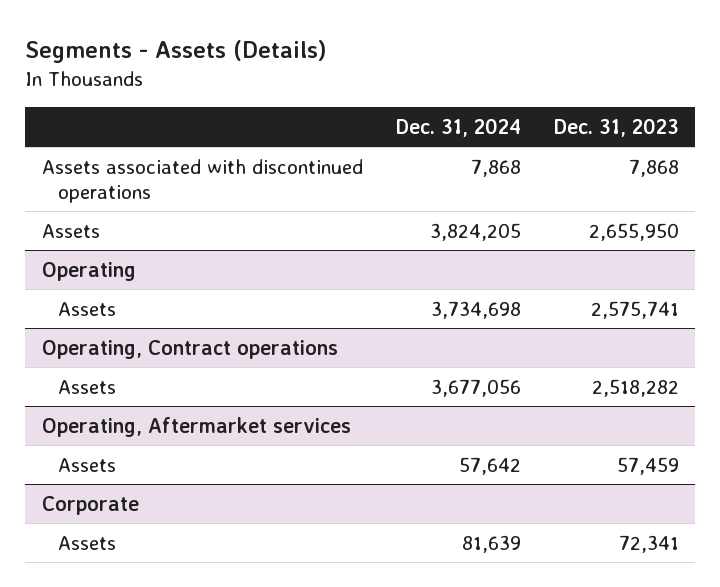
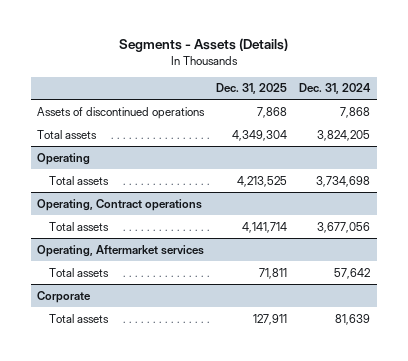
- | Dec. 31, 2024 | Dec. 31, 2023
+ | Dec. 31, 2025 | Dec. 31, 2024
- Assets associated with discontinued operations | 7,868 | 7,868
- Assets | 3,824,205 | 2,655,950
+ Assets of discontinued operations | 7,868 | 7,868
+ Total assets | 4,349,304 | 3,824,205
@ Operating
- Assets | 3,734,698 | 2,575,741
+ Total assets | 4,213,525 | 3,734,698
@ Operating, Contract operations
- Assets | 3,677,056 | 2,518,282
+ Total assets | 4,141,714 | 3,677,056
@ Operating, Aftermarket services
- Assets | 57,642 | 57,459
+ Total assets | 71,811 | 57,642
@ Corporate
- Assets | 81,639 | 72,341
+ Total assets | 127,911 | 81,639

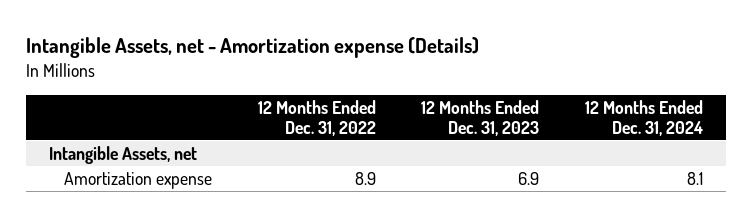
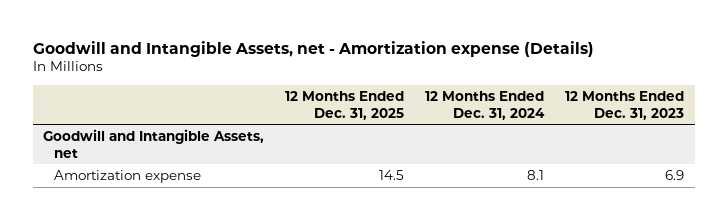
- Intangible Assets, net - Amortization expense (Details)
+ Goodwill and Intangible Assets, net - Amortization expense (Details)
- | 12 Months Ended Dec. 31, 2022 | 12 Months Ended Dec. 31, 2023 | 12 Months Ended Dec. 31, 2024
+ | 12 Months Ended Dec. 31, 2025 | 12 Months Ended Dec. 31, 2024 | 12 Months Ended Dec. 31, 2023
- Intangible Assets, net
+ Goodwill and Intangible Assets, net

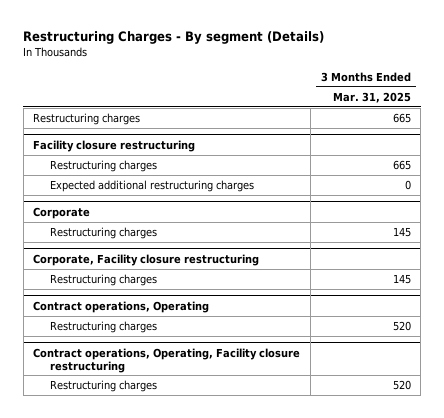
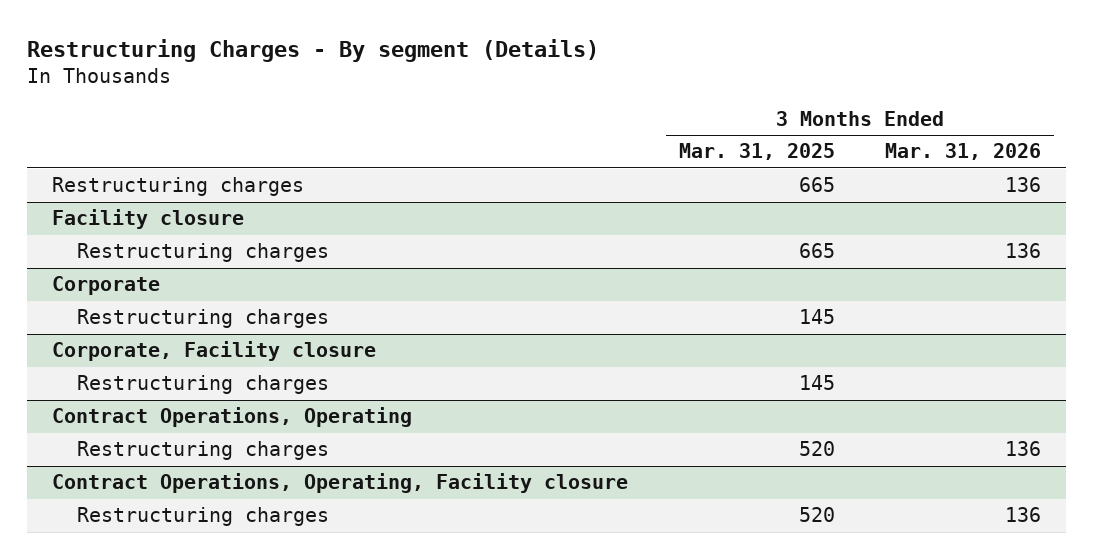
- | 3 Months Ended Mar. 31, 2025
+ | 3 Months Ended Mar. 31, 2025 | 3 Months Ended Mar. 31, 2026
- Facility closure restructuring
+ Facility closure
- Expected additional restructuring charges | 0
- Corporate, Facility closure restructuring
+ Corporate, Facility closure
- Contract operations, Operating
+ Contract Operations, Operating
- Contract operations, Operating, Facility closure restructuring
+ Contract Operations, Operating, Facility closure

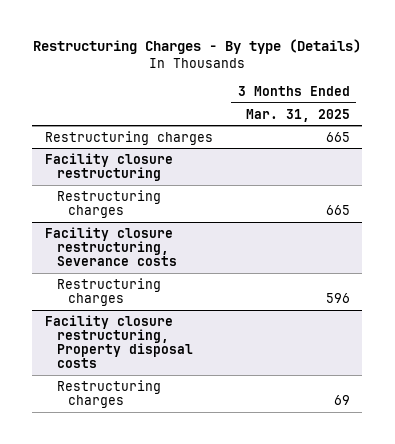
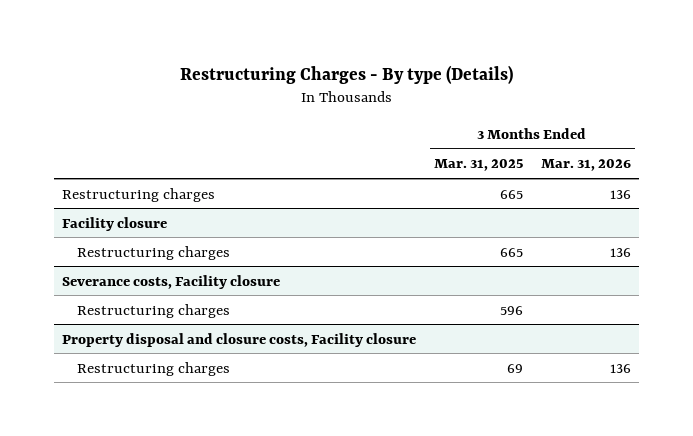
- | 3 Months Ended Mar. 31, 2025
+ | 3 Months Ended Mar. 31, 2025 | 3 Months Ended Mar. 31, 2026
- Facility closure restructuring
+ Facility closure
- Facility closure restructuring, Severance costs
+ Severance costs, Facility closure
- Facility closure restructuring, Property disposal costs
+ Property disposal and closure costs, Facility closure

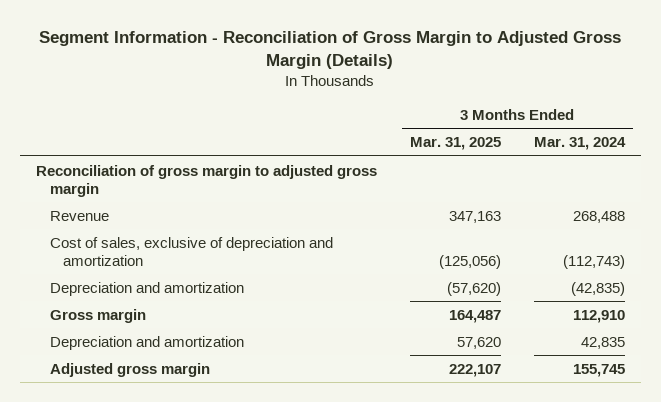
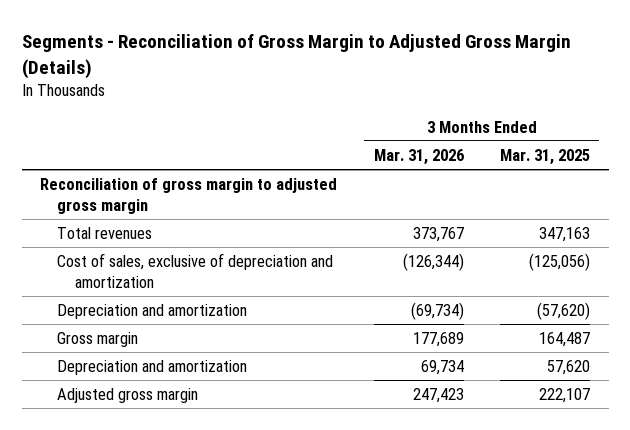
- Segment Information - Reconciliation of Gross Margin to Adjusted Gross Margin (Details)
+ Segments - Reconciliation of Gross Margin to Adjusted Gross Margin (Details)
- | 3 Months Ended Mar. 31, 2025 | 3 Months Ended Mar. 31, 2024
+ | 3 Months Ended Mar. 31, 2026 | 3 Months Ended Mar. 31, 2025
- Revenue | 347,163 | 268,488
+ Total revenues | 373,767 | 347,163

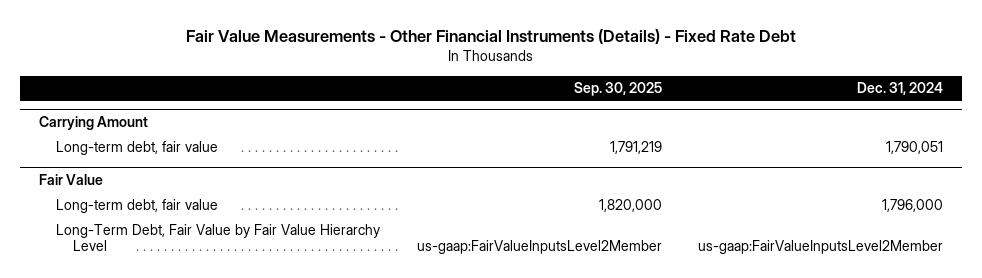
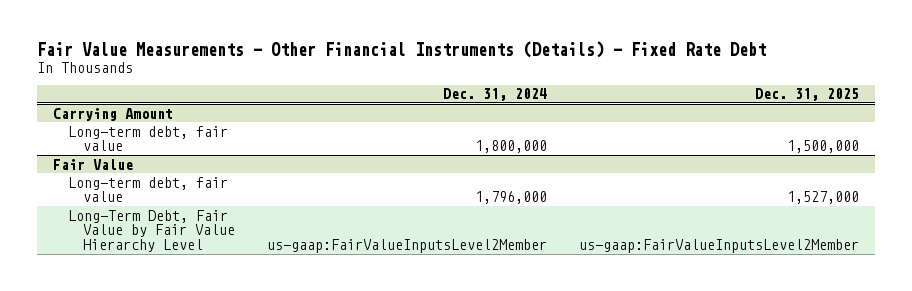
- | Sep. 30, 2025 | Dec. 31, 2024
+ | Dec. 31, 2024 | Dec. 31, 2025
@ Carrying Amount
- Long-term debt, fair value | 1,791,219 | 1,790,051
+ Long-term debt, fair value | 1,800,000 | 1,500,000

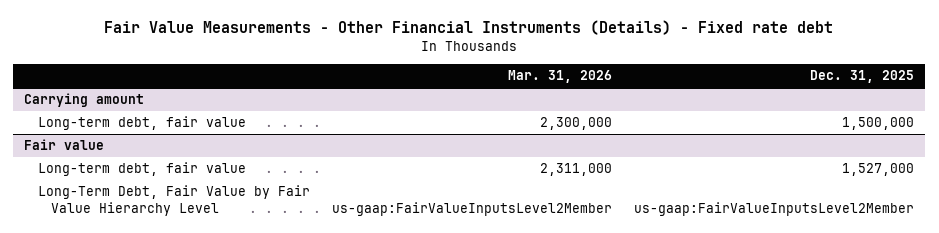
- Fair Value Measurements - Other Financial Instruments (Details) - Fixed Rate Debt
+ Fair Value Measurements - Other Financial Instruments (Details) - Fixed rate debt
- | Dec. 31, 2024 | Dec. 31, 2025
+ | Mar. 31, 2026 | Dec. 31, 2025
- Carrying Amount
+ Carrying amount
- Fair Value
+ Fair value

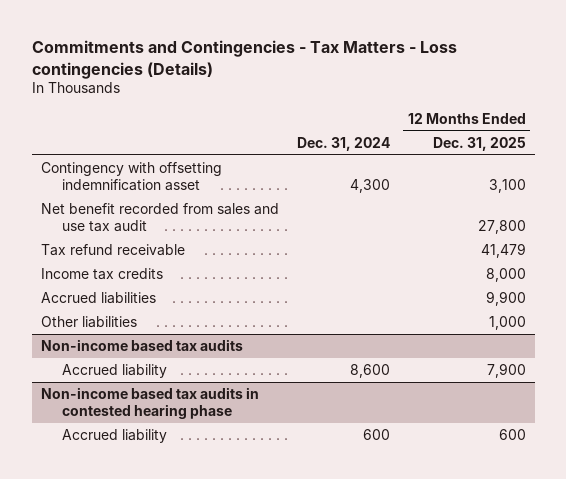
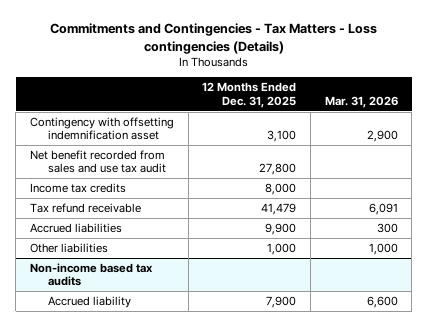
- | Dec. 31, 2024 | 12 Months Ended Dec. 31, 2025
+ | 12 Months Ended Dec. 31, 2025 | Mar. 31, 2026
moved down: Tax refund receivable | 41,479 | 6,091
- Non-income based tax audits in contested hearing phase
- Accrued liability | 600 | 600

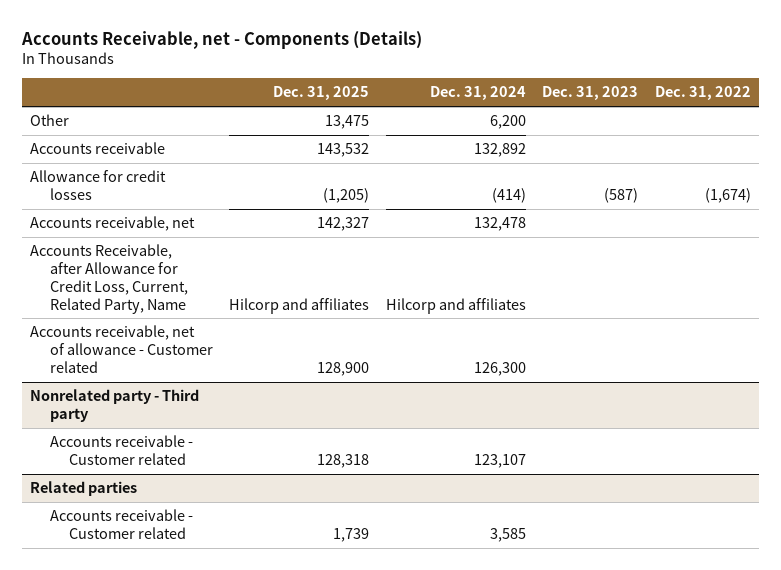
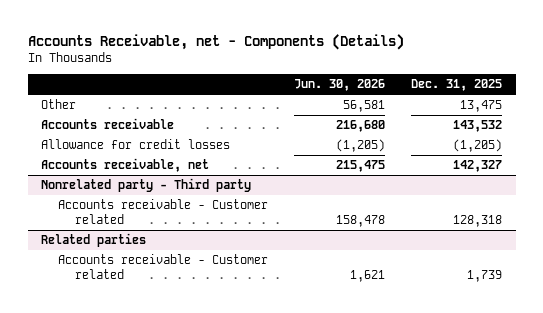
- | Dec. 31, 2025 | Dec. 31, 2024 | Dec. 31, 2023 | Dec. 31, 2022
+ | Jun. 30, 2026 | Dec. 31, 2025
- Accounts Receivable, after Allowance for Credit Loss, Current, Related Party, Name | Hilcorp and affiliates | Hilcorp and affiliates | |
- Accounts receivable, net of allowance - Customer related | 128,900 | 126,300 | |

